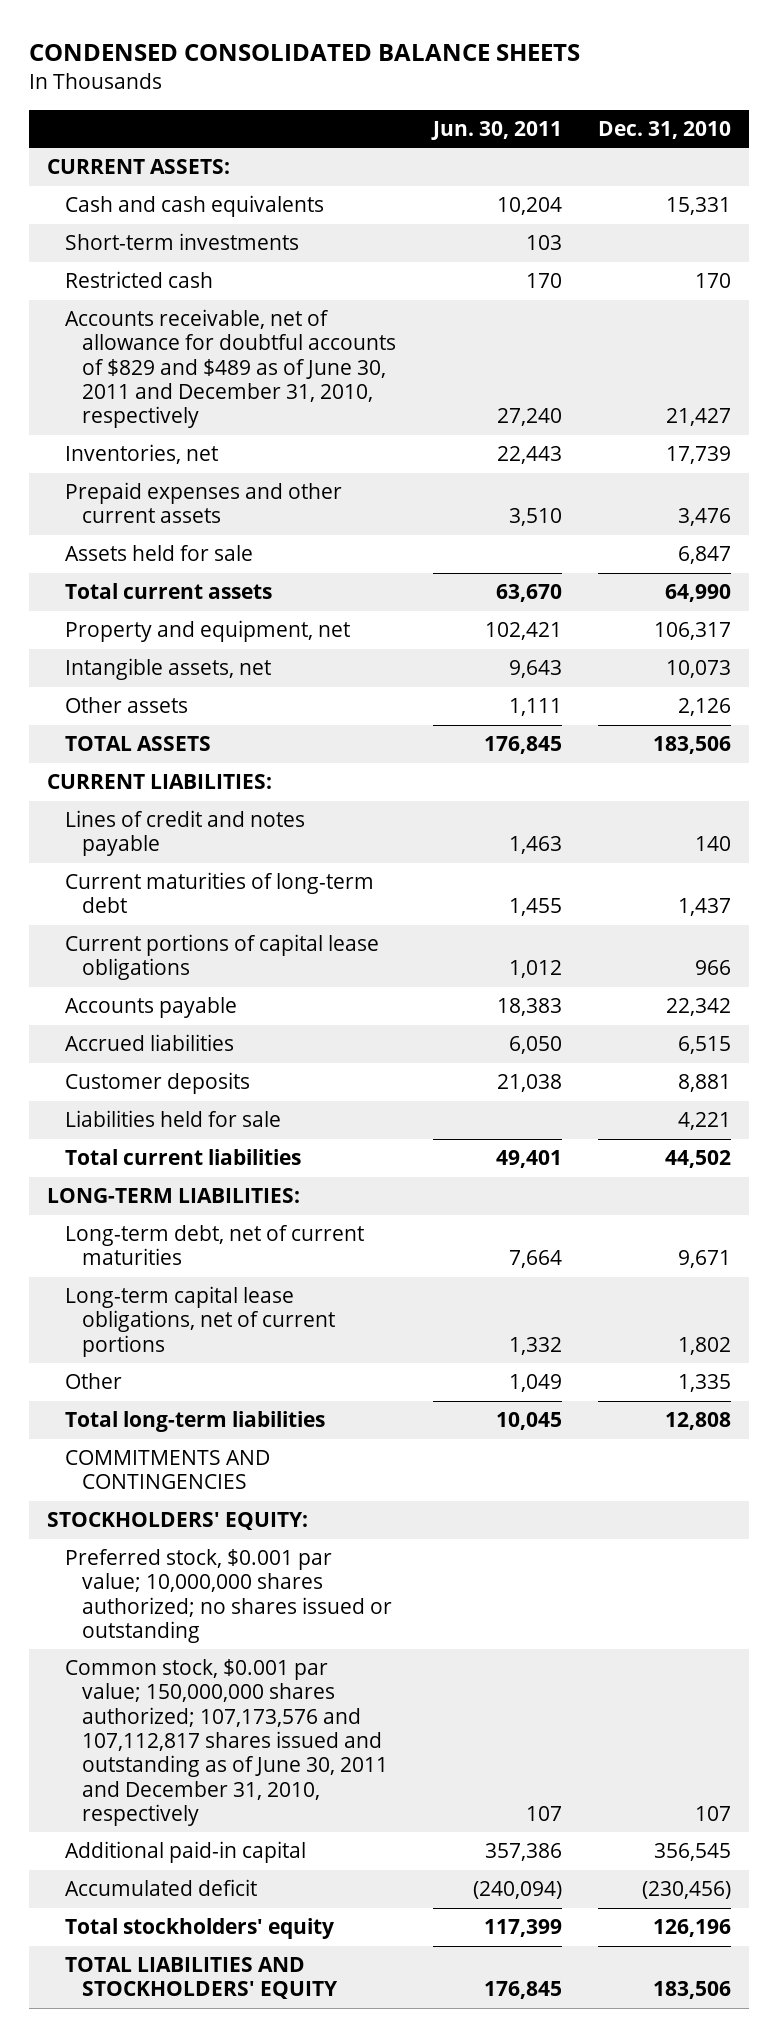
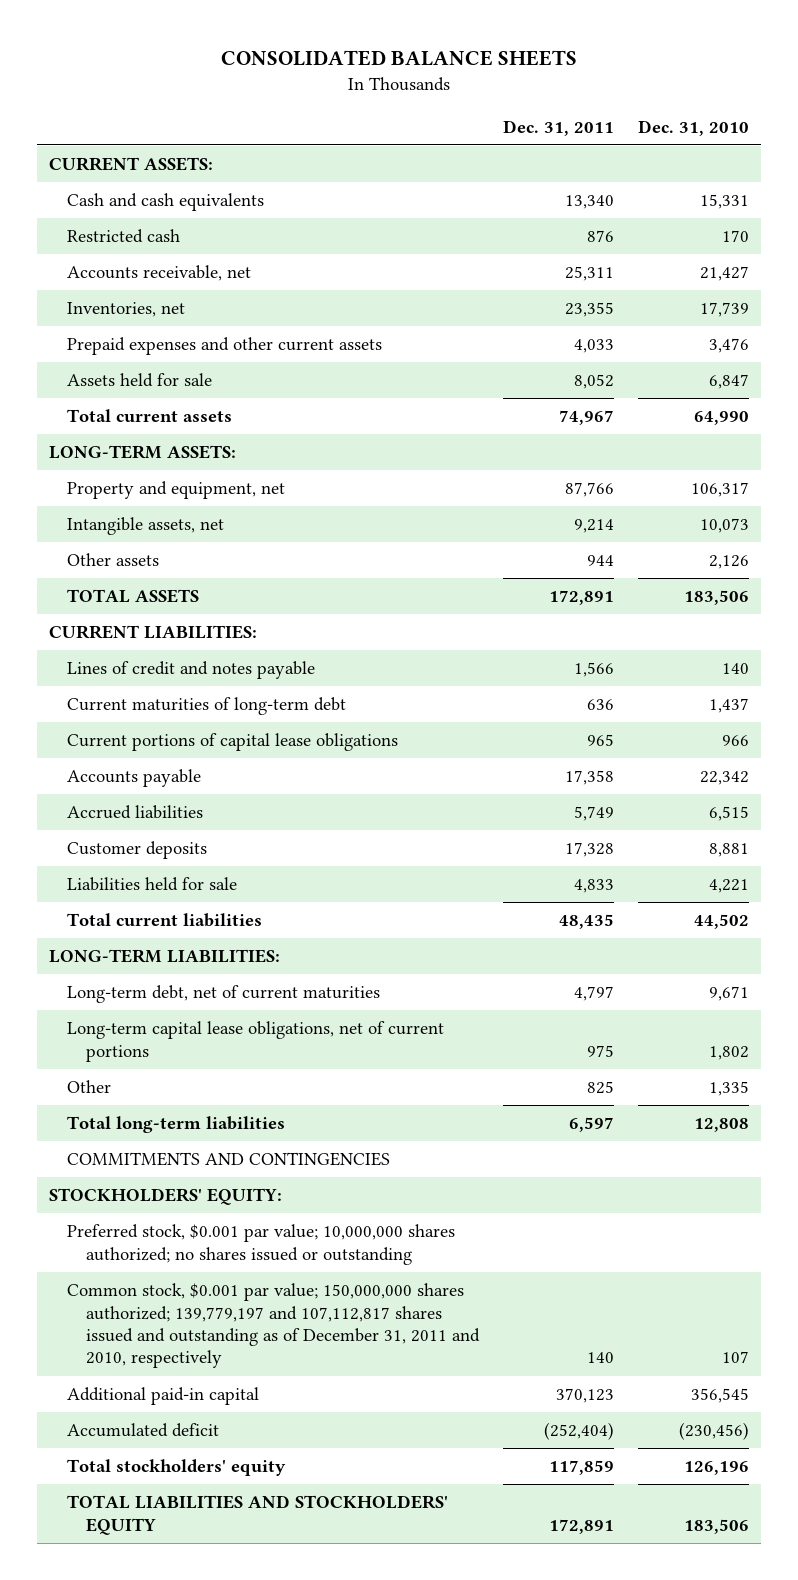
- CONDENSED CONSOLIDATED BALANCE SHEETS
+ CONSOLIDATED BALANCE SHEETS
- | Jun. 30, 2011 | Dec. 31, 2010
+ | Dec. 31, 2011 | Dec. 31, 2010
- Short-term investments | 103 |
- Accounts receivable, net of allowance for doubtful accounts of $829 and $489 as of June 30, 2011 and December 31, 2010, respectively | 27,240 | 21,427
+ Accounts receivable, net | 25,311 | 21,427
+ LONG-TERM ASSETS:
- Common stock, $0.001 par value; 150,000,000 shares authorized; 107,173,576 and 107,112,817 shares issued and outstanding as of June 30, 2011 and December 31, 2010, respectively | 107 | 107
+ Common stock, $0.001 par value; 150,000,000 shares authorized; 139,779,197 and 107,112,817 shares issued and outstanding as of December 31, 2011 and 2010, respectively | 140 | 107

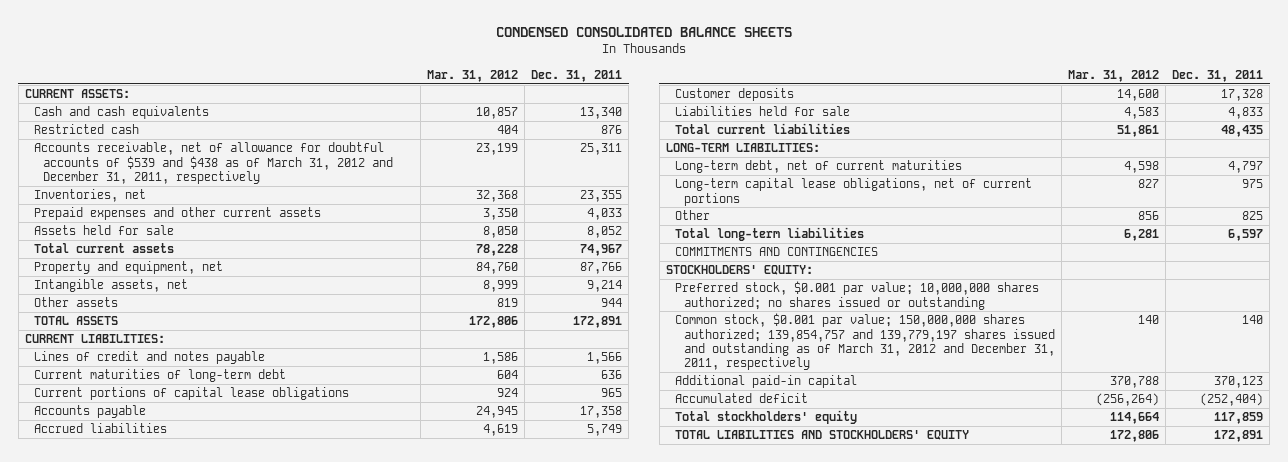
- CONSOLIDATED BALANCE SHEETS
+ CONDENSED CONSOLIDATED BALANCE SHEETS
- | Dec. 31, 2011 | Dec. 31, 2010
+ | Mar. 31, 2012 | Dec. 31, 2011
- Accounts receivable, net | 25,311 | 21,427
+ Accounts receivable, net of allowance for doubtful accounts of $539 and $438 as of March 31, 2012 and December 31, 2011, respectively | 23,199 | 25,311
- LONG-TERM ASSETS:
- Common stock, $0.001 par value; 150,000,000 shares authorized; 139,779,197 and 107,112,817 shares issued and outstanding as of December 31, 2011 and 2010, respectively | 140 | 107
+ Common stock, $0.001 par value; 150,000,000 shares authorized; 139,854,757 and 139,779,197 shares issued and outstanding as of March 31, 2012 and December 31, 2011, respectively | 140 | 140

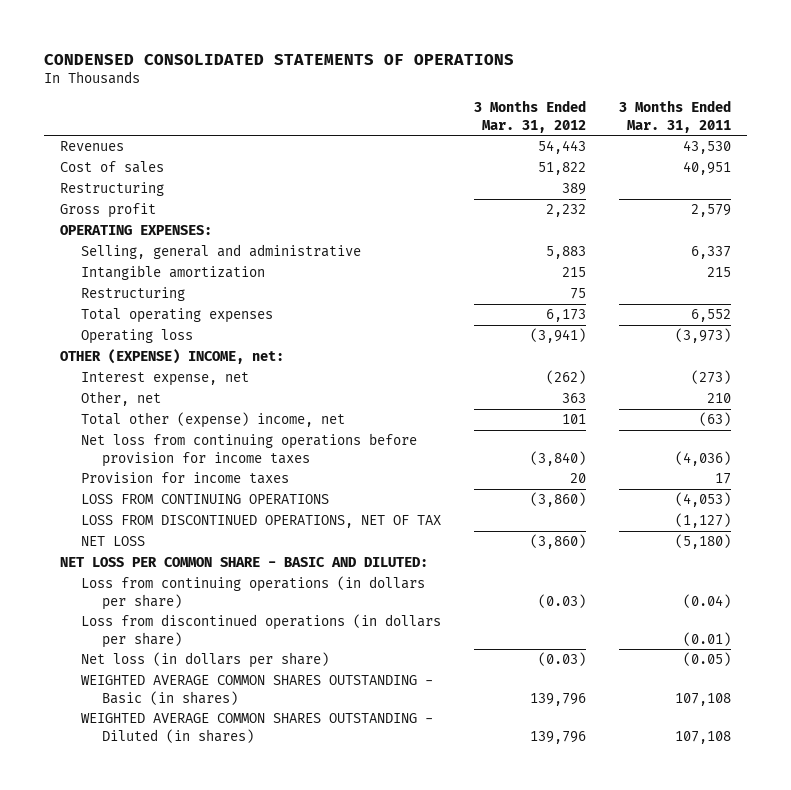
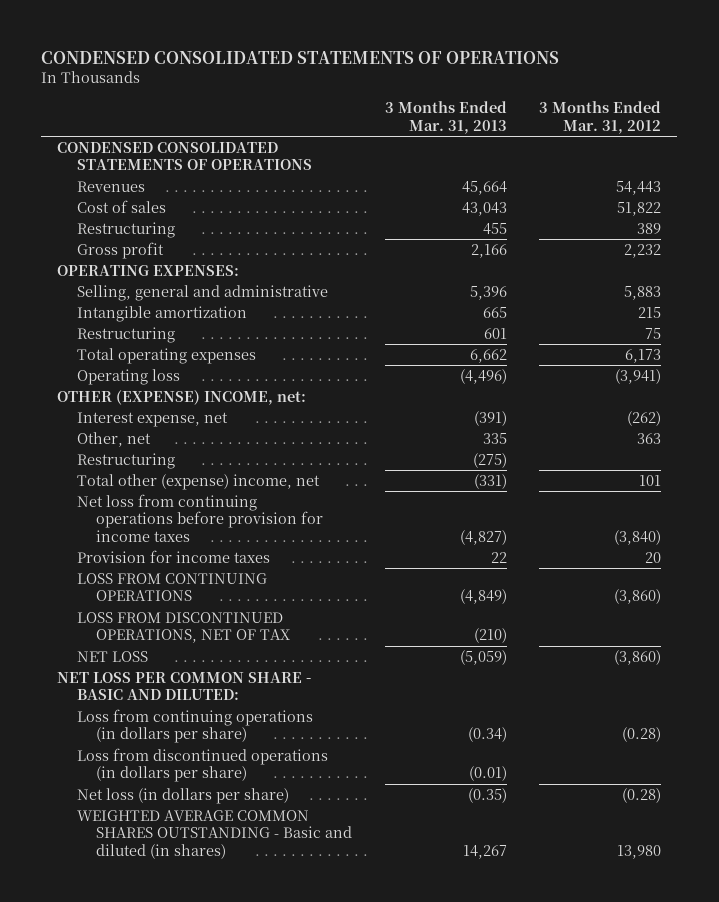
- | 3 Months Ended Mar. 31, 2012 | 3 Months Ended Mar. 31, 2011
+ | 3 Months Ended Mar. 31, 2013 | 3 Months Ended Mar. 31, 2012
+ CONDENSED CONSOLIDATED STATEMENTS OF OPERATIONS
+ Restructuring | (275) |
- Loss from continuing operations (in dollars per share) | (0.03) | (0.04)
+ Loss from continuing operations (in dollars per share) | (0.34) | (0.28)
- Net loss (in dollars per share) | (0.03) | (0.05)
- WEIGHTED AVERAGE COMMON SHARES OUTSTANDING - Basic (in shares) | 139,796 | 107,108
- WEIGHTED AVERAGE COMMON SHARES OUTSTANDING - Diluted (in shares) | 139,796 | 107,108
+ Net loss (in dollars per share) | (0.35) | (0.28)
+ WEIGHTED AVERAGE COMMON SHARES OUTSTANDING - Basic and diluted (in shares) | 14,267 | 13,980

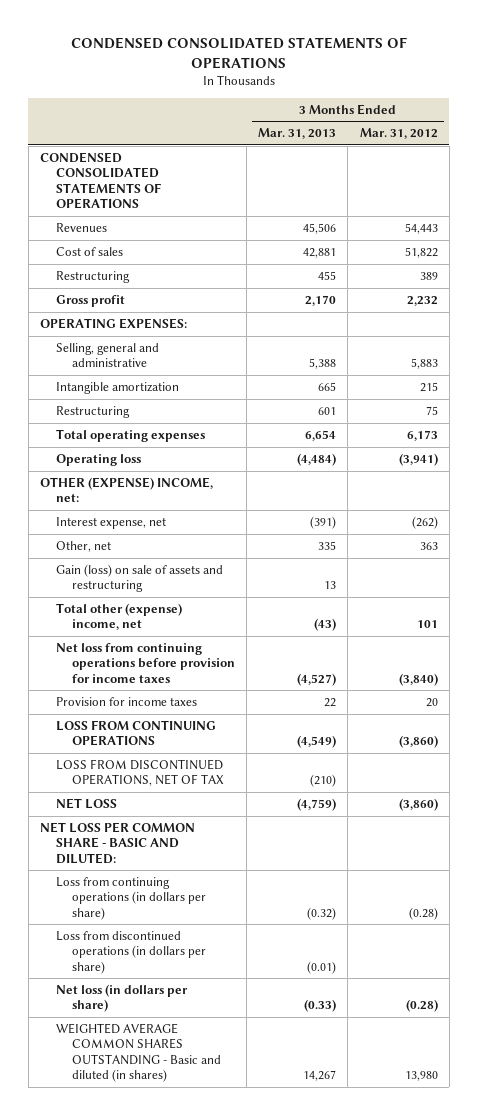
- Revenues | 45,664 | 54,443
- Cost of sales | 43,043 | 51,822
+ Revenues | 45,506 | 54,443
+ Cost of sales | 42,881 | 51,822
- Gross profit | 2,166 | 2,232
+ Gross profit | 2,170 | 2,232
- Selling, general and administrative | 5,396 | 5,883
+ Selling, general and administrative | 5,388 | 5,883
- Total operating expenses | 6,662 | 6,173
- Operating loss | (4,496) | (3,941)
+ Total operating expenses | 6,654 | 6,173
+ Operating loss | (4,484) | (3,941)
- Restructuring | (275) |
- Total other (expense) income, net | (331) | 101
- Net loss from continuing operations before provision for income taxes | (4,827) | (3,840)
+ Gain (loss) on sale of assets and restructuring | 13 |
+ Total other (expense) income, net | (43) | 101
+ Net loss from continuing operations before provision for income taxes | (4,527) | (3,840)
- LOSS FROM CONTINUING OPERATIONS | (4,849) | (3,860)
+ LOSS FROM CONTINUING OPERATIONS | (4,549) | (3,860)
- NET LOSS | (5,059) | (3,860)
+ NET LOSS | (4,759) | (3,860)
- Loss from continuing operations (in dollars per share) | (0.34) | (0.28)
+ Loss from continuing operations (in dollars per share) | (0.32) | (0.28)
- Net loss (in dollars per share) | (0.35) | (0.28)
+ Net loss (in dollars per share) | (0.33) | (0.28)

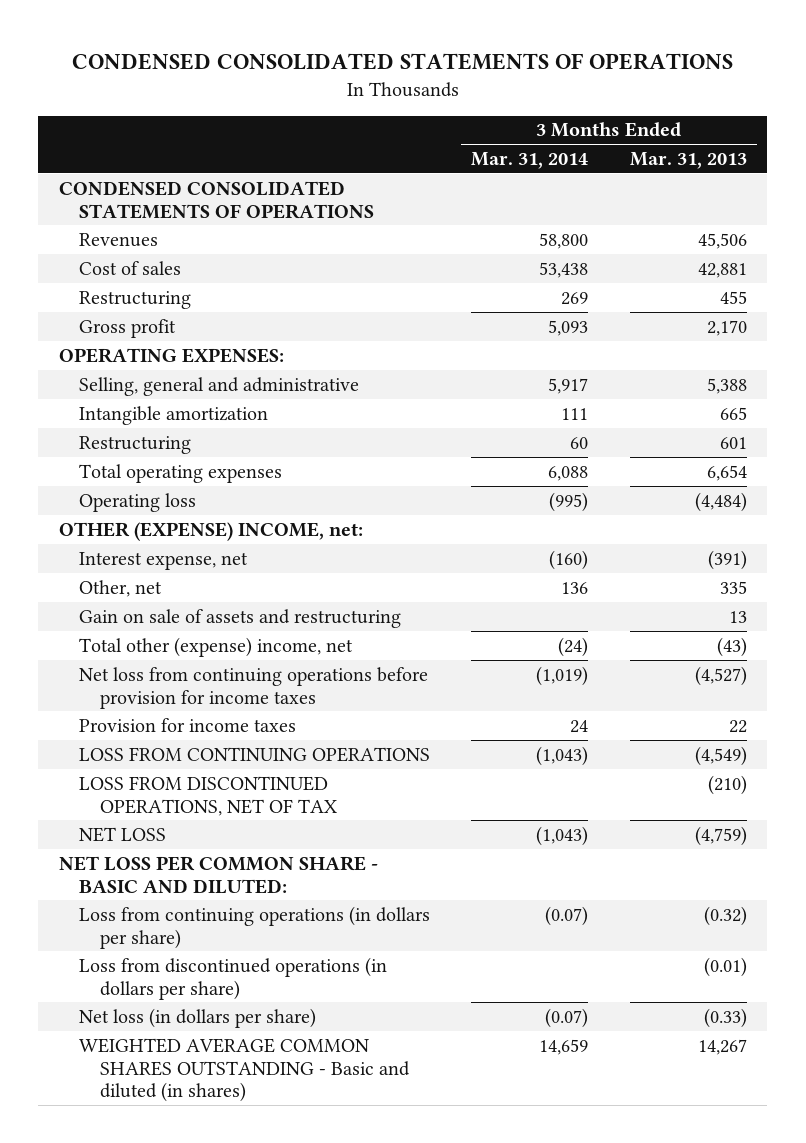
- | 3 Months Ended Mar. 31, 2013 | 3 Months Ended Mar. 31, 2012
+ | 3 Months Ended Mar. 31, 2014 | 3 Months Ended Mar. 31, 2013
- Gain (loss) on sale of assets and restructuring | 13 |
+ Gain on sale of assets and restructuring | | 13

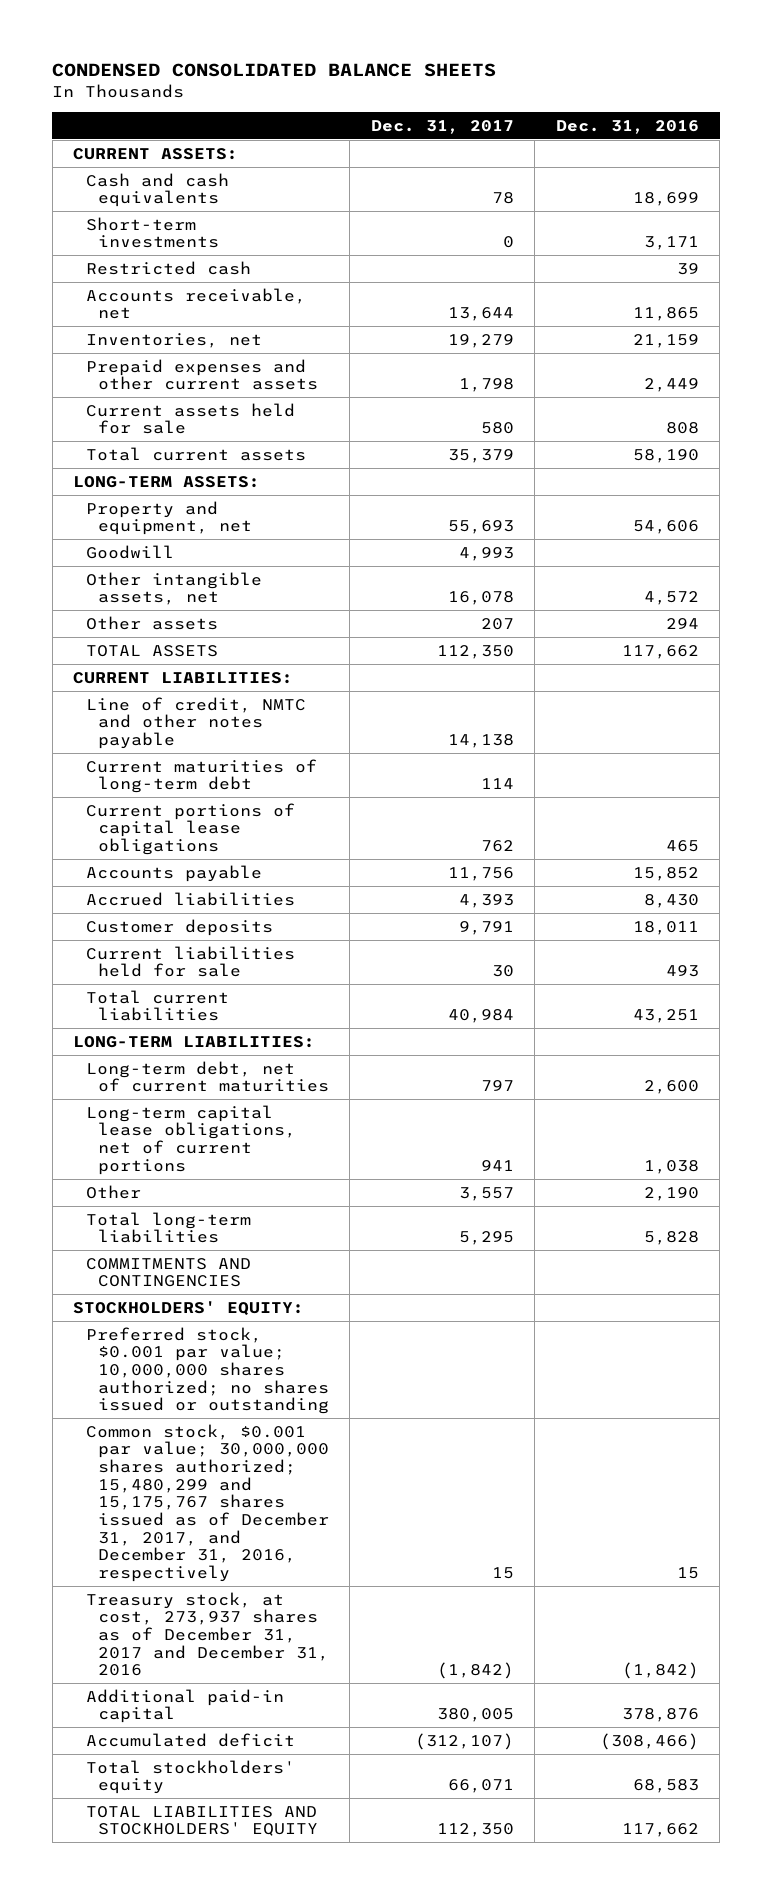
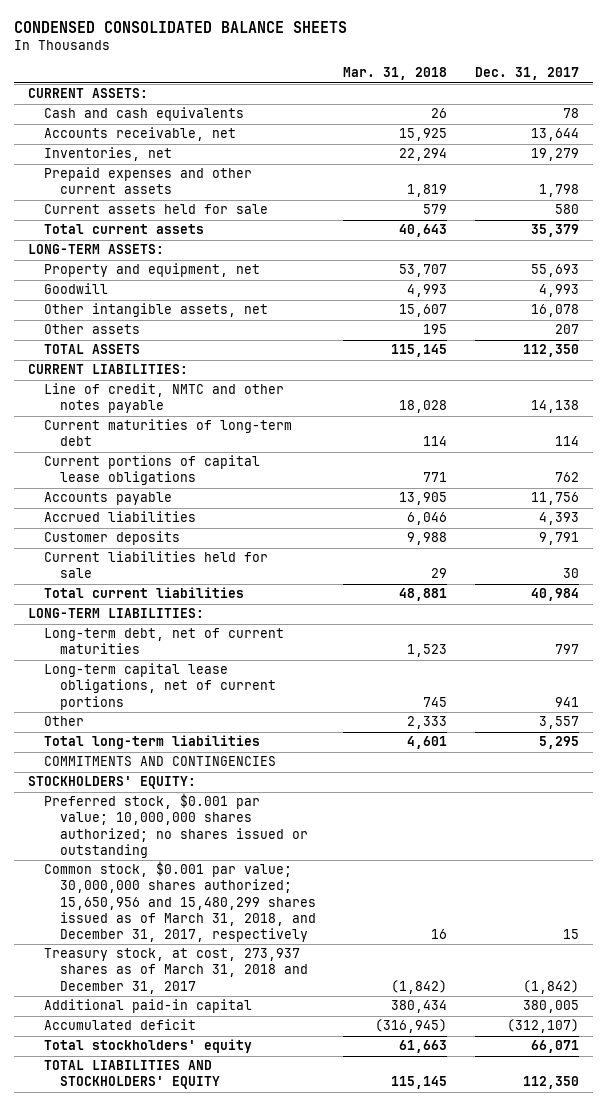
- | Dec. 31, 2017 | Dec. 31, 2016
+ | Mar. 31, 2018 | Dec. 31, 2017
- Short-term investments | 0 | 3,171
- Restricted cash | | 39
- Common stock, $0.001 par value; 30,000,000 shares authorized; 15,480,299 and 15,175,767 shares issued as of December 31, 2017, and December 31, 2016, respectively | 15 | 15
- Treasury stock, at cost, 273,937 shares as of December 31, 2017 and December 31, 2016 | (1,842) | (1,842)
+ Common stock, $0.001 par value; 30,000,000 shares authorized; 15,650,956 and 15,480,299 shares issued as of March 31, 2018, and December 31, 2017, respectively | 16 | 15
+ Treasury stock, at cost, 273,937 shares as of March 31, 2018 and December 31, 2017 | (1,842) | (1,842)

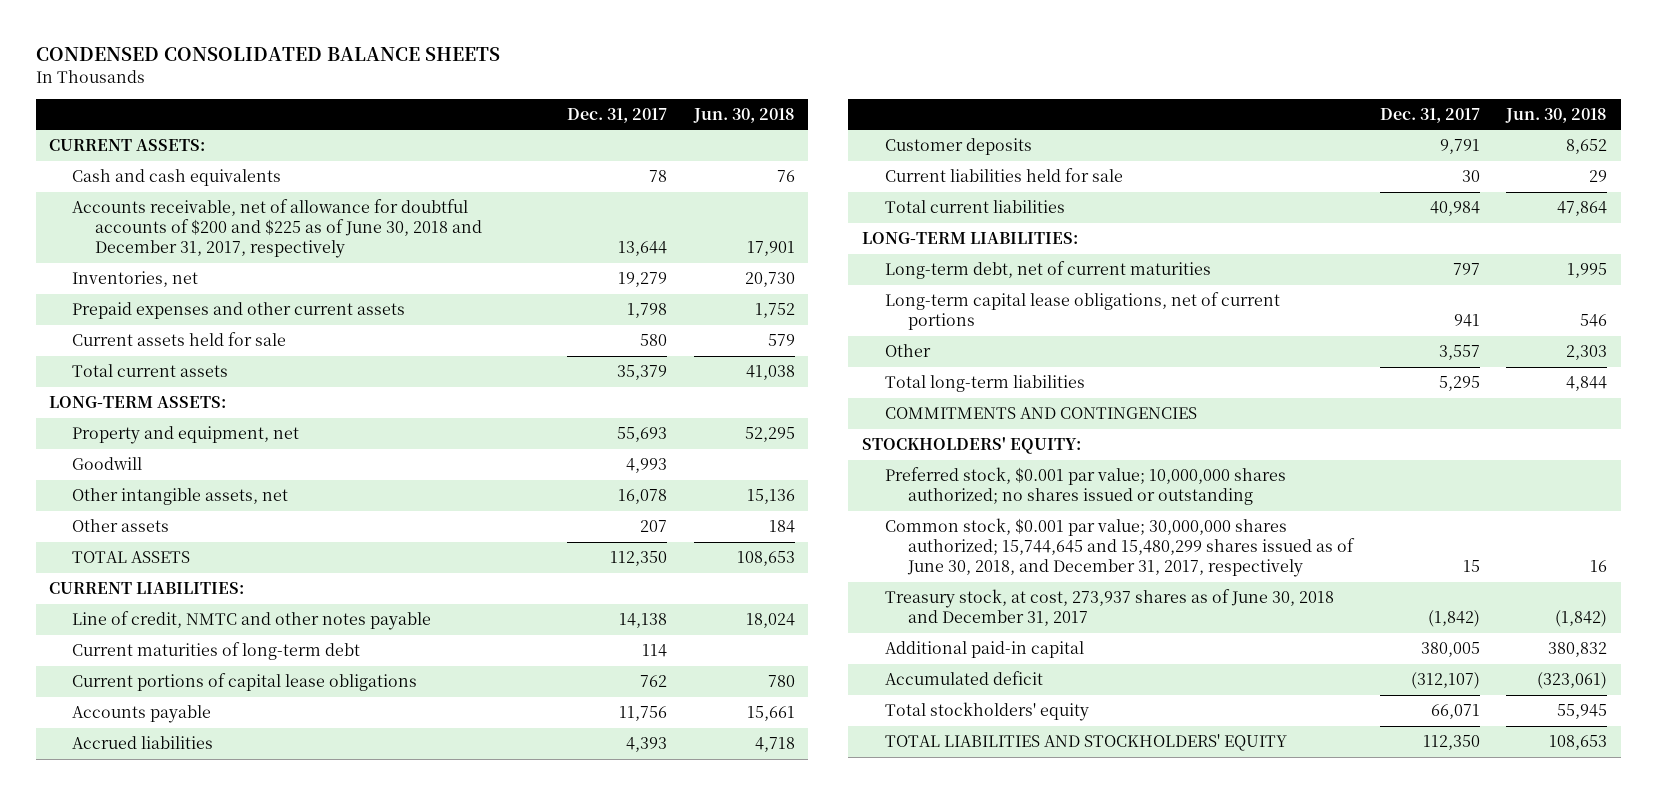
- | Mar. 31, 2018 | Dec. 31, 2017
+ | Dec. 31, 2017 | Jun. 30, 2018
- Accounts receivable, net | 15,925 | 13,644
+ Accounts receivable, net of allowance for doubtful accounts of $200 and $225 as of June 30, 2018 and December 31, 2017, respectively | 13,644 | 17,901
- Common stock, $0.001 par value; 30,000,000 shares authorized; 15,650,956 and 15,480,299 shares issued as of March 31, 2018, and December 31, 2017, respectively | 16 | 15
- Treasury stock, at cost, 273,937 shares as of March 31, 2018 and December 31, 2017 | (1,842) | (1,842)
+ Common stock, $0.001 par value; 30,000,000 shares authorized; 15,744,645 and 15,480,299 shares issued as of June 30, 2018, and December 31, 2017, respectively | 15 | 16
+ Treasury stock, at cost, 273,937 shares as of June 30, 2018 and December 31, 2017 | (1,842) | (1,842)

